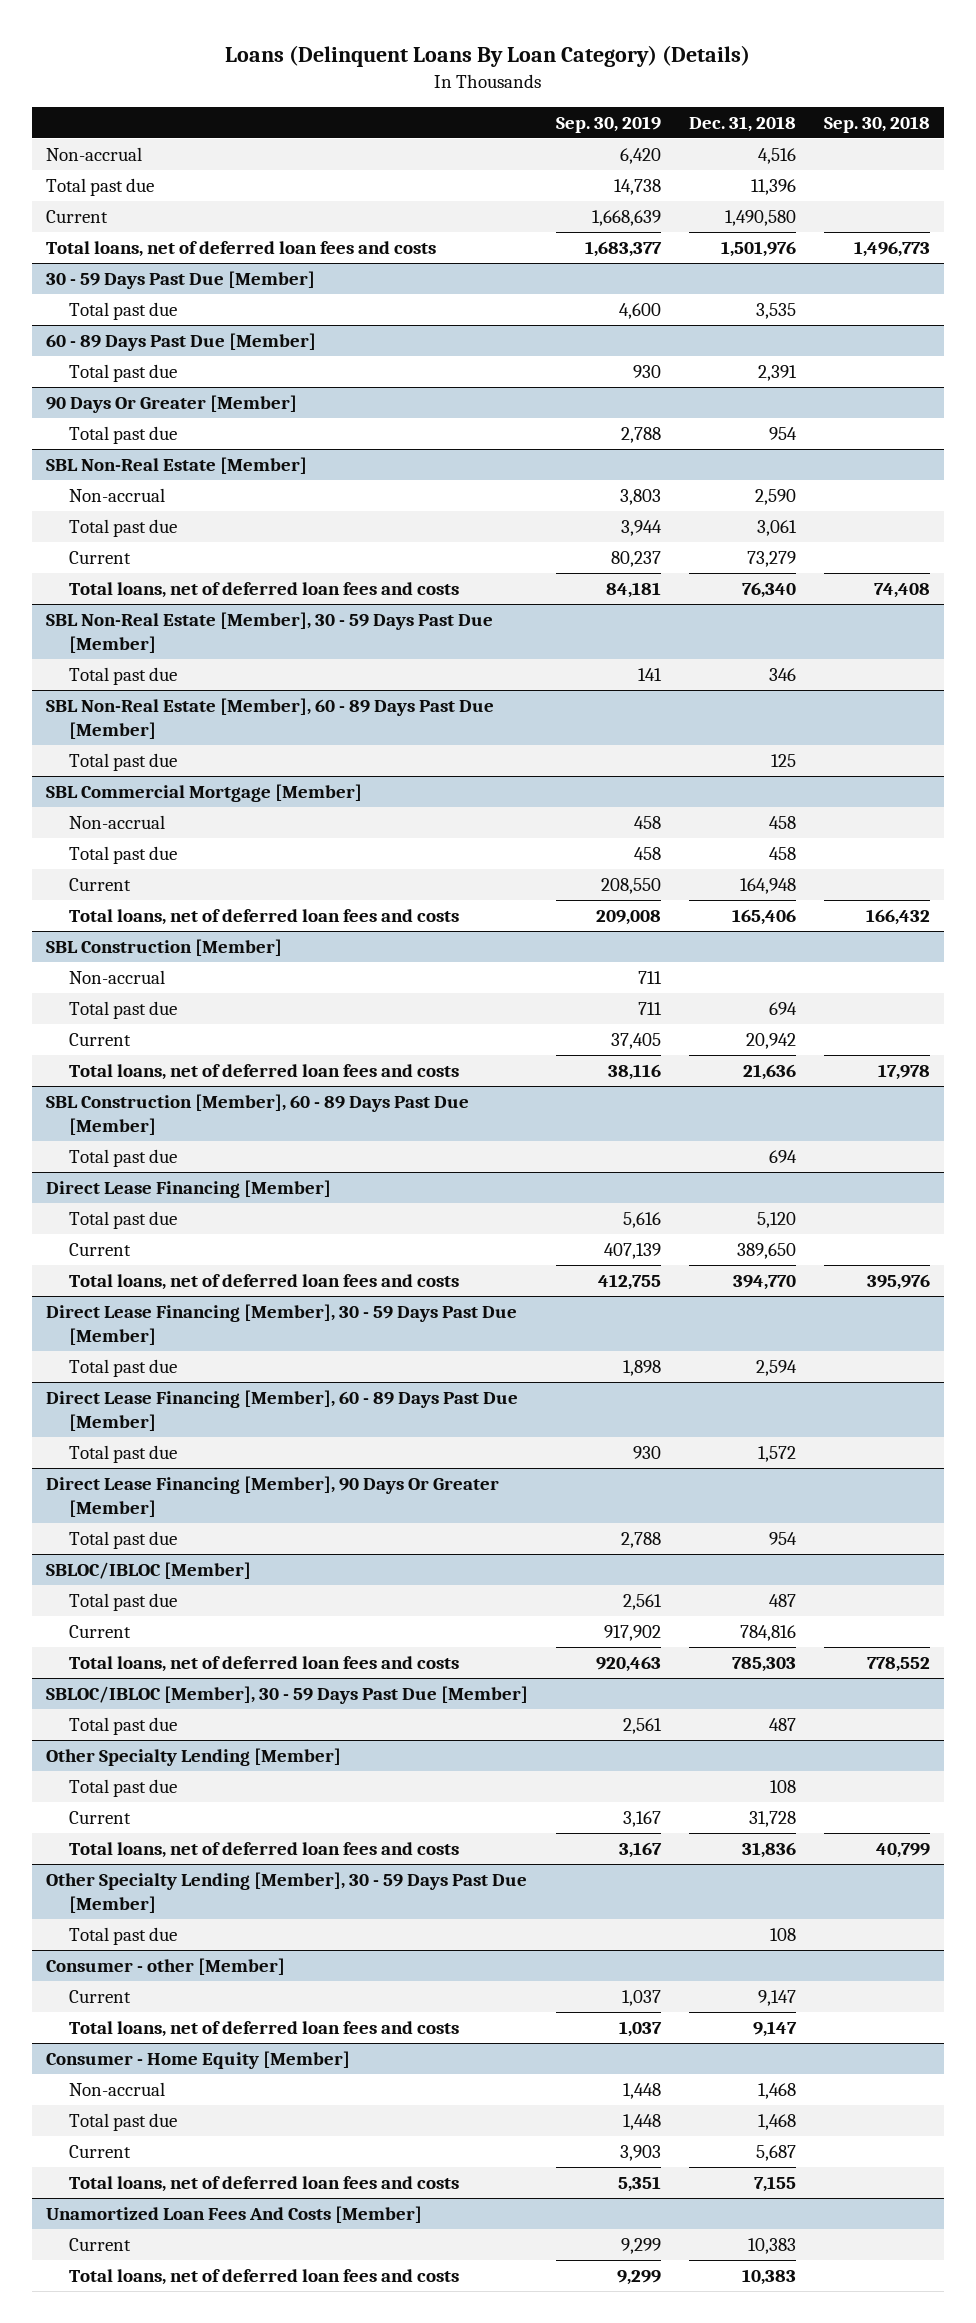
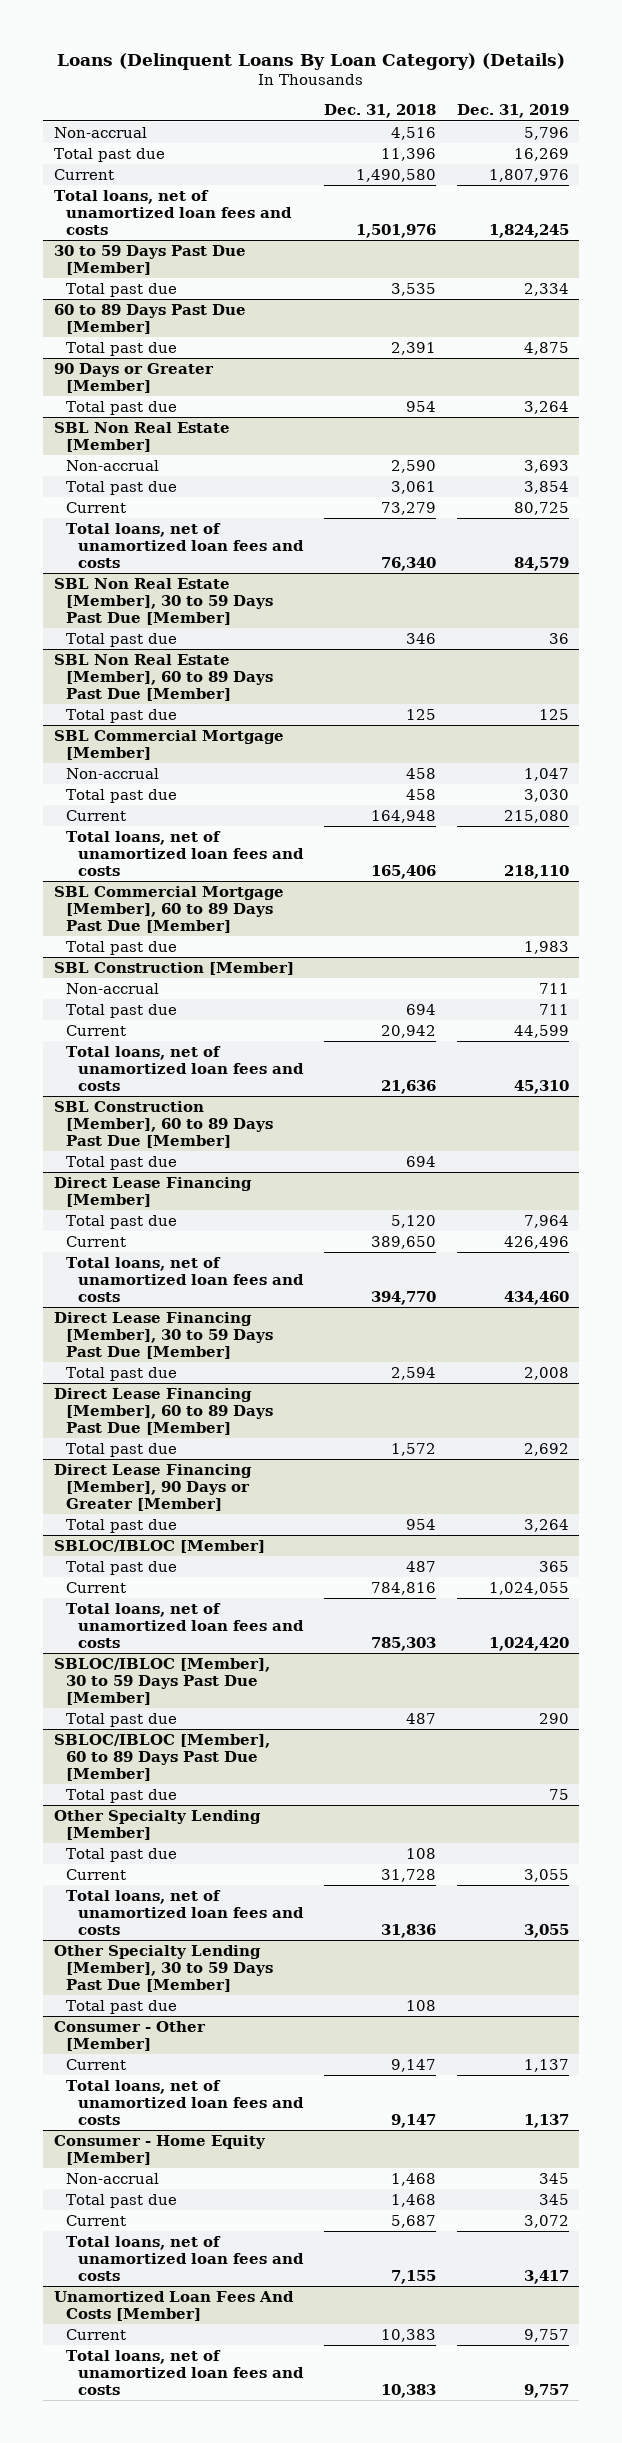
- | Sep. 30, 2019 | Dec. 31, 2018 | Sep. 30, 2018
+ | Dec. 31, 2018 | Dec. 31, 2019
- Total loans, net of deferred loan fees and costs | 1,683,377 | 1,501,976 | 1,496,773
- 30 - 59 Days Past Due [Member]
+ Total loans, net of unamortized loan fees and costs | 1,501,976 | 1,824,245
+ 30 to 59 Days Past Due [Member]
- 60 - 89 Days Past Due [Member]
+ 60 to 89 Days Past Due [Member]
- 90 Days Or Greater [Member]
+ 90 Days or Greater [Member]
- SBL Non-Real Estate [Member]
+ SBL Non Real Estate [Member]
- Total loans, net of deferred loan fees and costs | 84,181 | 76,340 | 74,408
- SBL Non-Real Estate [Member], 30 - 59 Days Past Due [Member]
+ Total loans, net of unamortized loan fees and costs | 76,340 | 84,579
+ SBL Non Real Estate [Member], 30 to 59 Days Past Due [Member]
- SBL Non-Real Estate [Member], 60 - 89 Days Past Due [Member]
+ SBL Non Real Estate [Member], 60 to 89 Days Past Due [Member]
@ SBL Commercial Mortgage [Member]
- Total loans, net of deferred loan fees and costs | 209,008 | 165,406 | 166,432
+ Total loans, net of unamortized loan fees and costs | 165,406 | 218,110
+ SBL Commercial Mortgage [Member], 60 to 89 Days Past Due [Member]
+ Total past due | | 1,983
@ SBL Construction [Member]
- Total loans, net of deferred loan fees and costs | 38,116 | 21,636 | 17,978
- SBL Construction [Member], 60 - 89 Days Past Due [Member]
@ SBL Construction [Member]
+ Total loans, net of unamortized loan fees and costs | 21,636 | 45,310
+ SBL Construction [Member], 60 to 89 Days Past Due [Member]
@ Direct Lease Financing [Member]
- Total loans, net of deferred loan fees and costs | 412,755 | 394,770 | 395,976
- Direct Lease Financing [Member], 30 - 59 Days Past Due [Member]
@ Direct Lease Financing [Member]
+ Total loans, net of unamortized loan fees and costs | 394,770 | 434,460
+ Direct Lease Financing [Member], 30 to 59 Days Past Due [Member]
- Direct Lease Financing [Member], 60 - 89 Days Past Due [Member]
+ Direct Lease Financing [Member], 60 to 89 Days Past Due [Member]
- Direct Lease Financing [Member], 90 Days Or Greater [Member]
+ Direct Lease Financing [Member], 90 Days or Greater [Member]
@ SBLOC/IBLOC [Member]
- Total loans, net of deferred loan fees and costs | 920,463 | 785,303 | 778,552
- SBLOC/IBLOC [Member], 30 - 59 Days Past Due [Member]
@ SBLOC/IBLOC [Member]
+ Total loans, net of unamortized loan fees and costs | 785,303 | 1,024,420
+ SBLOC/IBLOC [Member], 30 to 59 Days Past Due [Member]
+ SBLOC/IBLOC [Member], 60 to 89 Days Past Due [Member]
+ Total past due | | 75
@ Other Specialty Lending [Member]
- Total loans, net of deferred loan fees and costs | 3,167 | 31,836 | 40,799
- Other Specialty Lending [Member], 30 - 59 Days Past Due [Member]
@ Other Specialty Lending [Member]
+ Total loans, net of unamortized loan fees and costs | 31,836 | 3,055
+ Other Specialty Lending [Member], 30 to 59 Days Past Due [Member]
- Consumer - other [Member]
+ Consumer - Other [Member]
- Total loans, net of deferred loan fees and costs | 1,037 | 9,147 |
+ Total loans, net of unamortized loan fees and costs | 9,147 | 1,137
@ Consumer - Home Equity [Member]
- Total loans, net of deferred loan fees and costs | 5,351 | 7,155 |
+ Total loans, net of unamortized loan fees and costs | 7,155 | 3,417
@ Unamortized Loan Fees And Costs [Member]
- Total loans, net of deferred loan fees and costs | 9,299 | 10,383 |
+ Total loans, net of unamortized loan fees and costs | 10,383 | 9,757

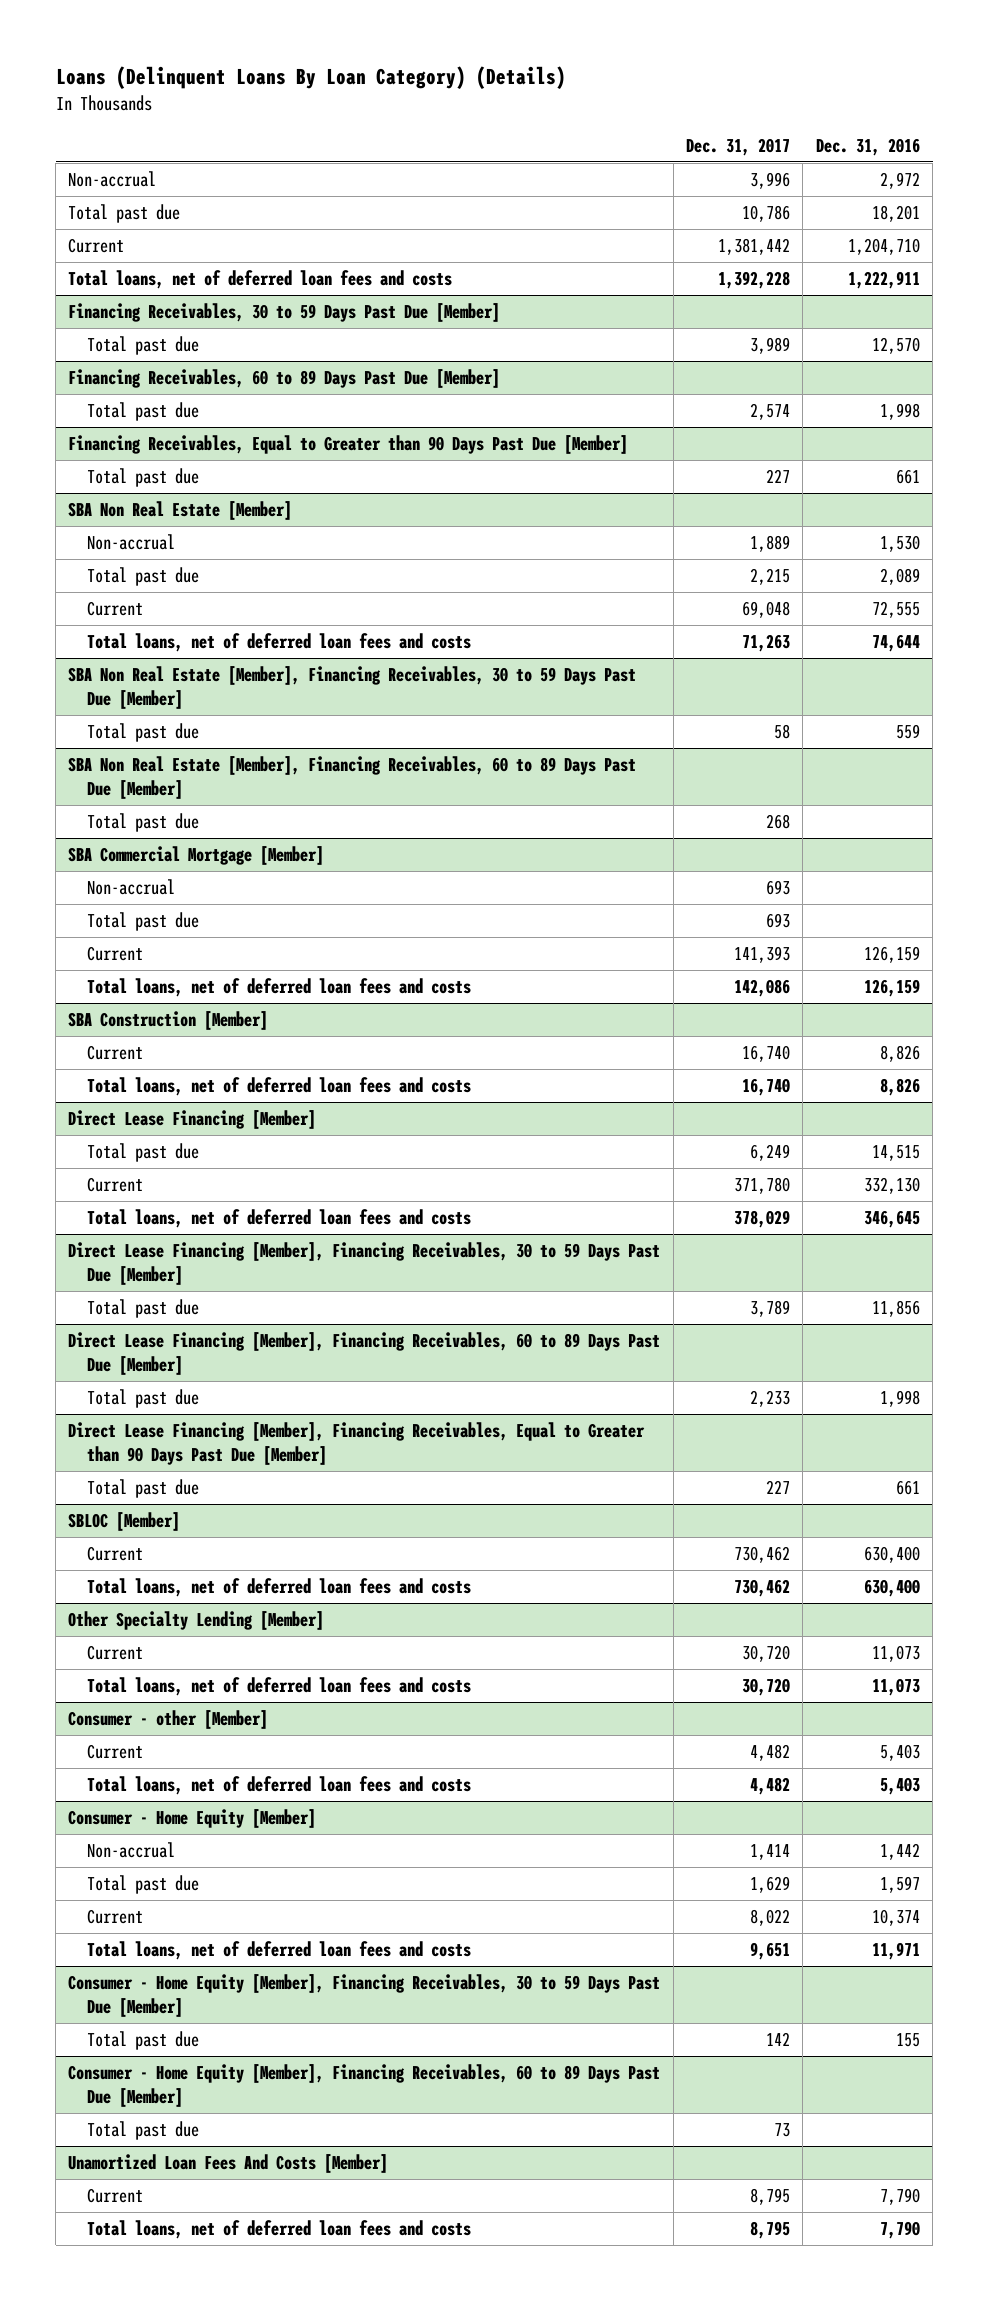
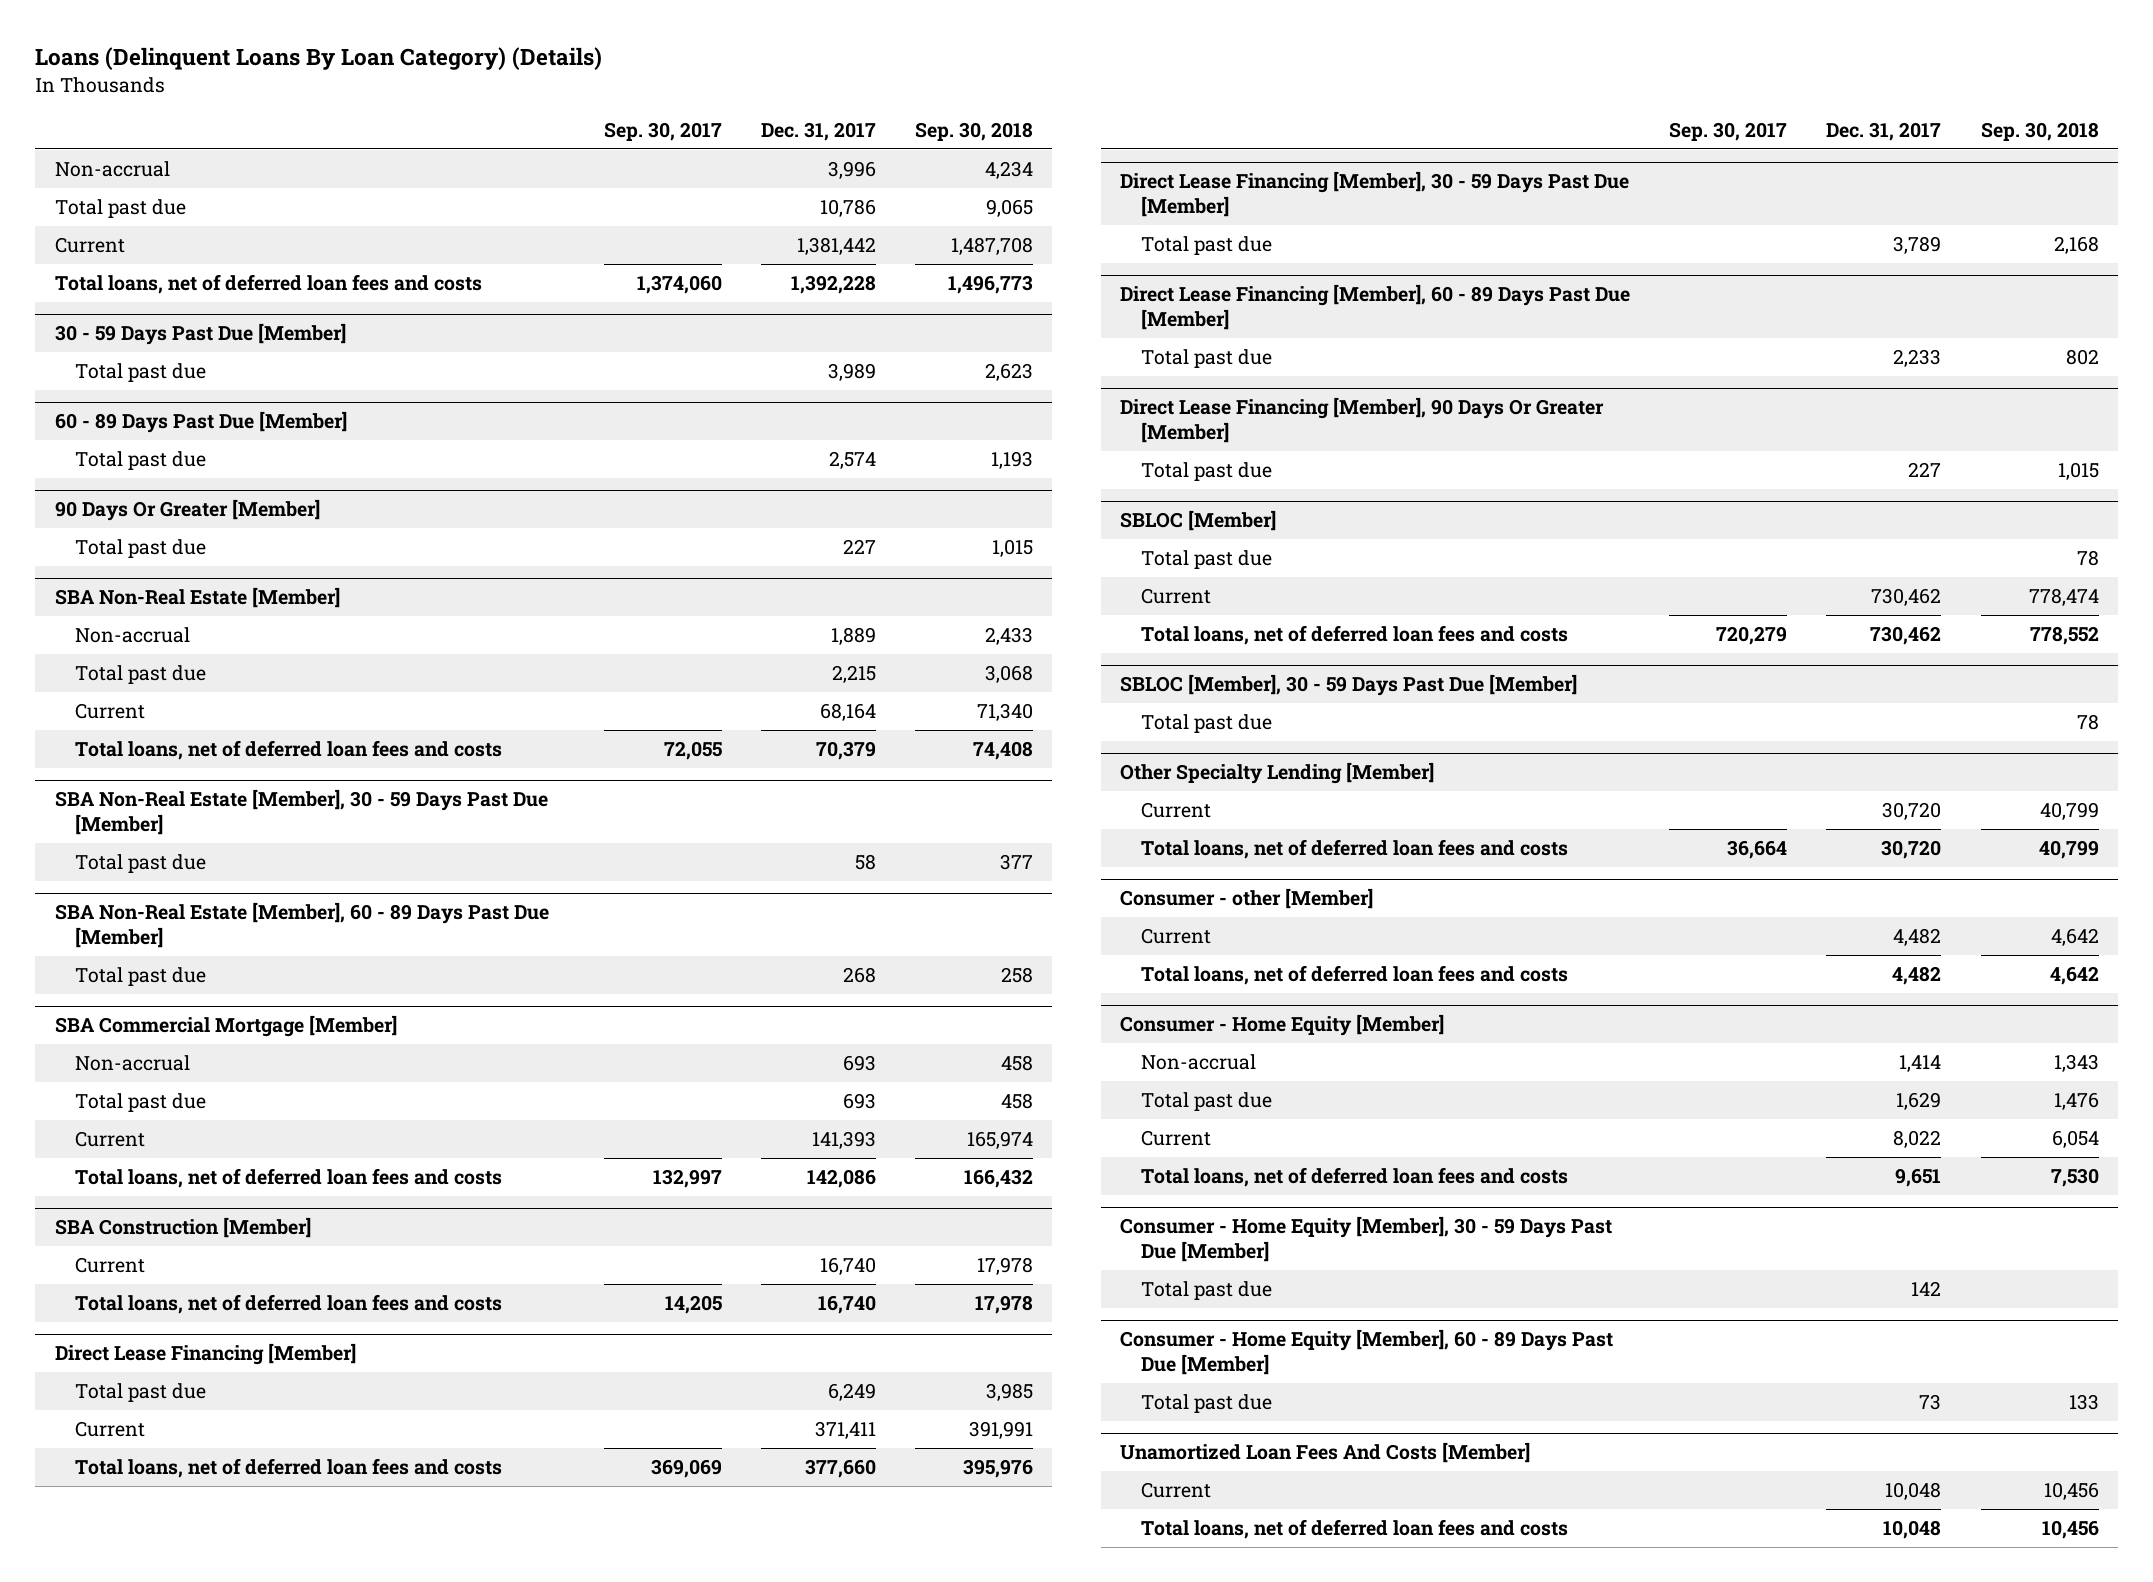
- | Dec. 31, 2017 | Dec. 31, 2016
+ | Sep. 30, 2017 | Dec. 31, 2017 | Sep. 30, 2018
- Financing Receivables, 30 to 59 Days Past Due [Member]
+ 30 - 59 Days Past Due [Member]
- Financing Receivables, 60 to 89 Days Past Due [Member]
+ 60 - 89 Days Past Due [Member]
- Financing Receivables, Equal to Greater than 90 Days Past Due [Member]
+ 90 Days Or Greater [Member]
- SBA Non Real Estate [Member]
+ SBA Non-Real Estate [Member]
- Current | 69,048 | 72,555
- Total loans, net of deferred loan fees and costs | 71,263 | 74,644
- SBA Non Real Estate [Member], Financing Receivables, 30 to 59 Days Past Due [Member]
+ Current | | 68,164 | 71,340
+ Total loans, net of deferred loan fees and costs | 72,055 | 70,379 | 74,408
+ SBA Non-Real Estate [Member], 30 - 59 Days Past Due [Member]
- SBA Non Real Estate [Member], Financing Receivables, 60 to 89 Days Past Due [Member]
+ SBA Non-Real Estate [Member], 60 - 89 Days Past Due [Member]
@ Direct Lease Financing [Member]
- Current | 371,780 | 332,130
- Total loans, net of deferred loan fees and costs | 378,029 | 346,645
- Direct Lease Financing [Member], Financing Receivables, 30 to 59 Days Past Due [Member]
@ Direct Lease Financing [Member]
+ Current | | 371,411 | 391,991
+ Total loans, net of deferred loan fees and costs | 369,069 | 377,660 | 395,976
+ Direct Lease Financing [Member], 30 - 59 Days Past Due [Member]
- Direct Lease Financing [Member], Financing Receivables, 60 to 89 Days Past Due [Member]
+ Direct Lease Financing [Member], 60 - 89 Days Past Due [Member]
- Direct Lease Financing [Member], Financing Receivables, Equal to Greater than 90 Days Past Due [Member]
+ Direct Lease Financing [Member], 90 Days Or Greater [Member]
@ SBLOC [Member]
+ Total past due | | | 78
+ SBLOC [Member], 30 - 59 Days Past Due [Member]
+ Total past due | | | 78
- Consumer - Home Equity [Member], Financing Receivables, 30 to 59 Days Past Due [Member]
+ Consumer - Home Equity [Member], 30 - 59 Days Past Due [Member]
- Consumer - Home Equity [Member], Financing Receivables, 60 to 89 Days Past Due [Member]
+ Consumer - Home Equity [Member], 60 - 89 Days Past Due [Member]
@ Unamortized Loan Fees And Costs [Member]
- Current | 8,795 | 7,790
- Total loans, net of deferred loan fees and costs | 8,795 | 7,790
+ Current | | 10,048 | 10,456
+ Total loans, net of deferred loan fees and costs | | 10,048 | 10,456

